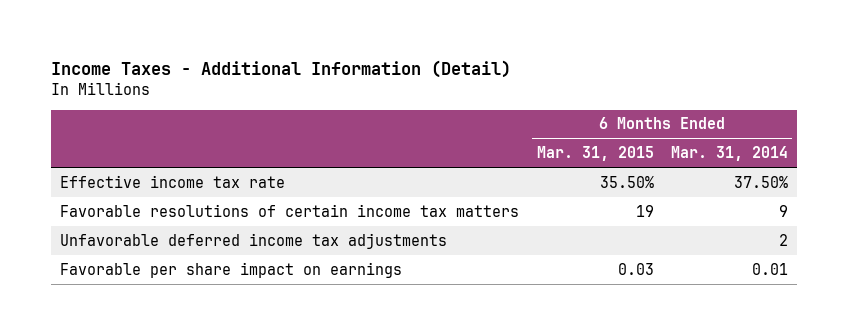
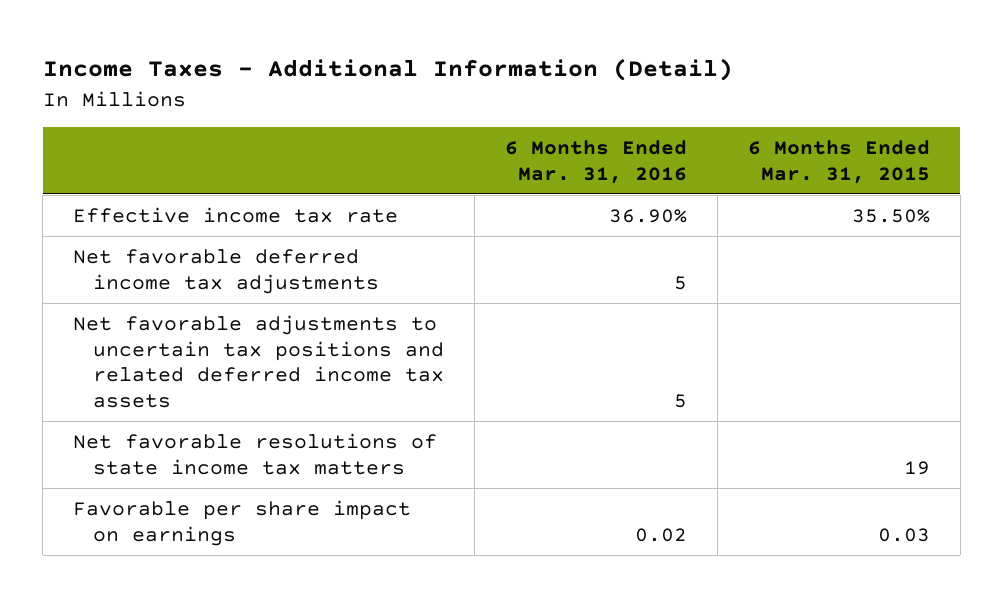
- | 6 Months Ended Mar. 31, 2015 | 6 Months Ended Mar. 31, 2014
+ | 6 Months Ended Mar. 31, 2016 | 6 Months Ended Mar. 31, 2015
- Favorable resolutions of certain income tax matters | 19 | 9
- Unfavorable deferred income tax adjustments | | 2
+ Net favorable deferred income tax adjustments | 5 |
+ Net favorable adjustments to uncertain tax positions and related deferred income tax assets | 5 |
+ Net favorable resolutions of state income tax matters | | 19

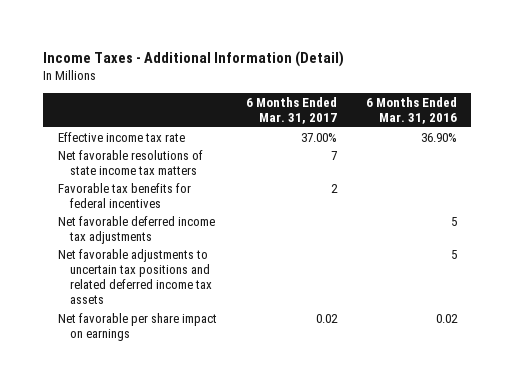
- | 6 Months Ended Mar. 31, 2016 | 6 Months Ended Mar. 31, 2015
+ | 6 Months Ended Mar. 31, 2017 | 6 Months Ended Mar. 31, 2016
moved up: Net favorable resolutions of state income tax matters | 7 |
+ Favorable tax benefits for federal incentives | 2 |
- Favorable per share impact on earnings | 0.02 | 0.03
+ Net favorable per share impact on earnings | 0.02 | 0.02

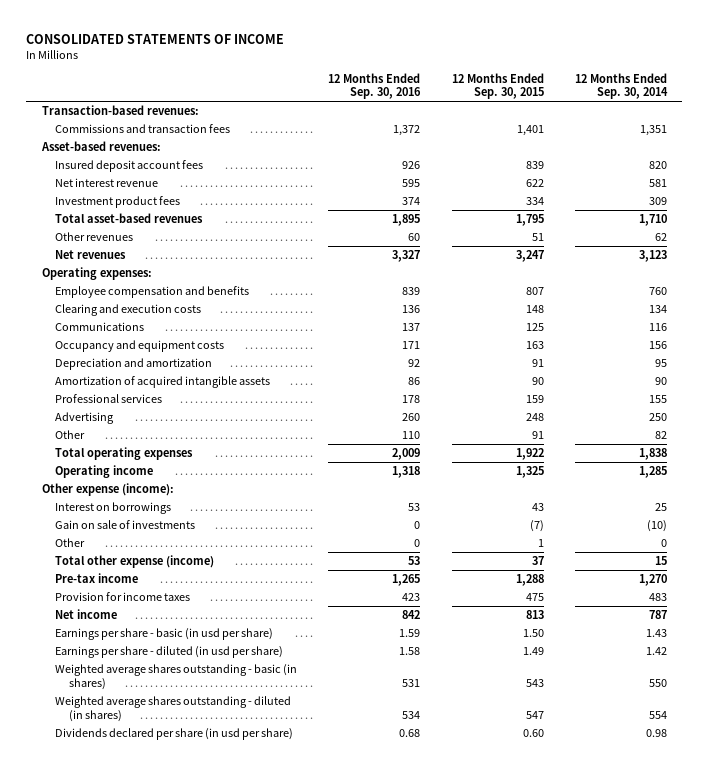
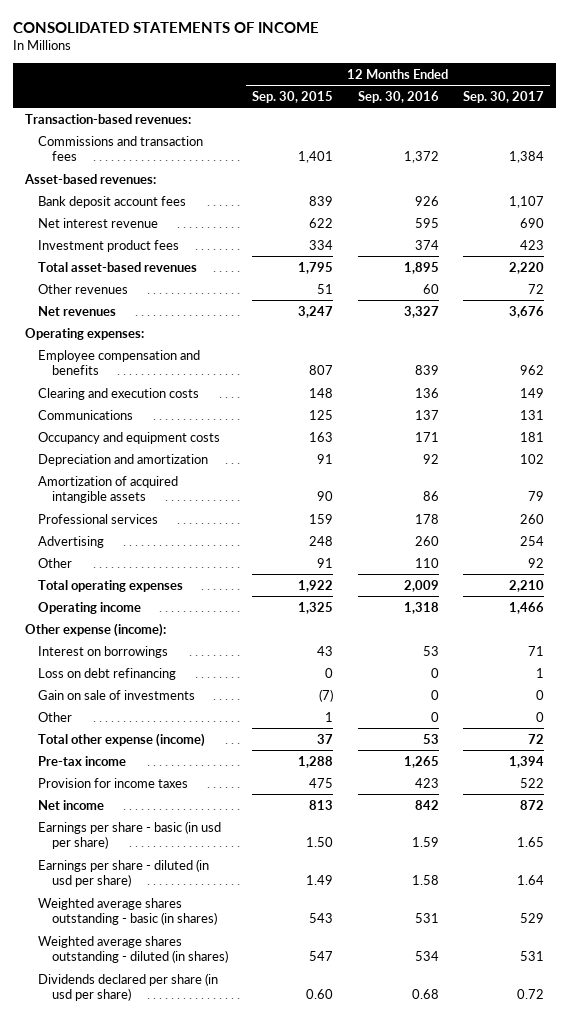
- | 12 Months Ended Sep. 30, 2016 | 12 Months Ended Sep. 30, 2015 | 12 Months Ended Sep. 30, 2014
+ | 12 Months Ended Sep. 30, 2015 | 12 Months Ended Sep. 30, 2016 | 12 Months Ended Sep. 30, 2017
- Insured deposit account fees | 926 | 839 | 820
+ Bank deposit account fees | 839 | 926 | 1,107
+ Loss on debt refinancing | 0 | 0 | 1

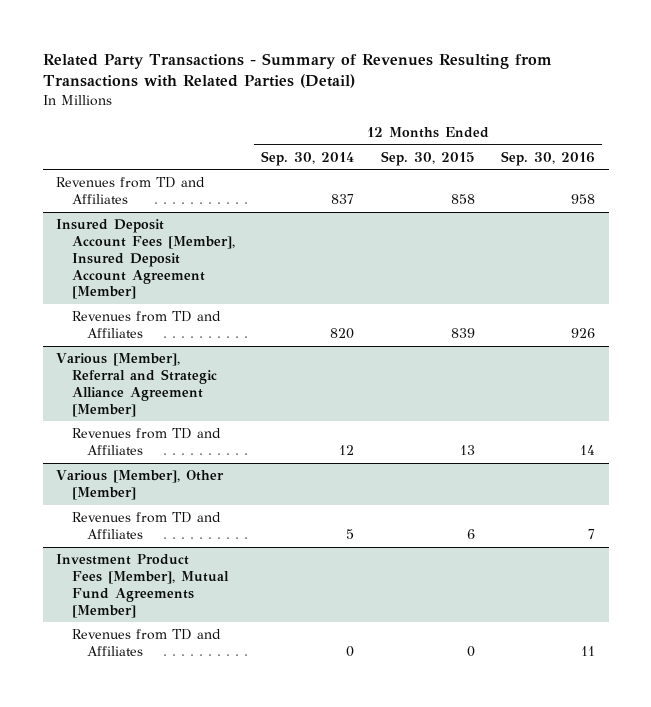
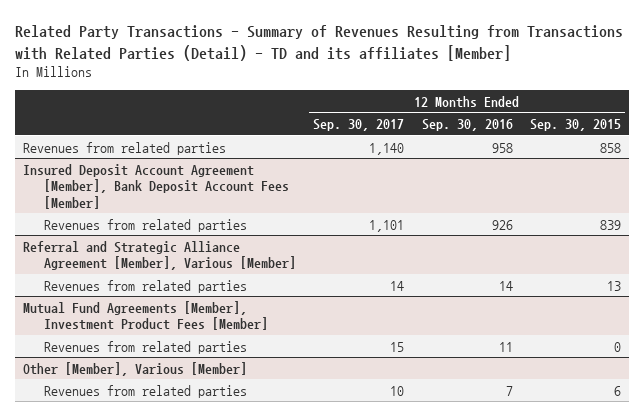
- Related Party Transactions - Summary of Revenues Resulting from Transactions with Related Parties (Detail)
+ Related Party Transactions - Summary of Revenues Resulting from Transactions with Related Parties (Detail) - TD and its affiliates [Member]
- | 12 Months Ended Sep. 30, 2014 | 12 Months Ended Sep. 30, 2015 | 12 Months Ended Sep. 30, 2016
+ | 12 Months Ended Sep. 30, 2017 | 12 Months Ended Sep. 30, 2016 | 12 Months Ended Sep. 30, 2015
- Revenues from TD and Affiliates | 837 | 858 | 958
- Insured Deposit Account Fees [Member], Insured Deposit Account Agreement [Member]
- Revenues from TD and Affiliates | 820 | 839 | 926
- Various [Member], Referral and Strategic Alliance Agreement [Member]
- Revenues from TD and Affiliates | 12 | 13 | 14
- Various [Member], Other [Member]
- Revenues from TD and Affiliates | 5 | 6 | 7
- Investment Product Fees [Member], Mutual Fund Agreements [Member]
- Revenues from TD and Affiliates | 0 | 0 | 11
+ Revenues from related parties | 1,140 | 958 | 858
+ Insured Deposit Account Agreement [Member], Bank Deposit Account Fees [Member]
+ Revenues from related parties | 1,101 | 926 | 839
+ Referral and Strategic Alliance Agreement [Member], Various [Member]
+ Revenues from related parties | 14 | 14 | 13
+ Mutual Fund Agreements [Member], Investment Product Fees [Member]
+ Revenues from related parties | 15 | 11 | 0
+ Other [Member], Various [Member]
+ Revenues from related parties | 10 | 7 | 6

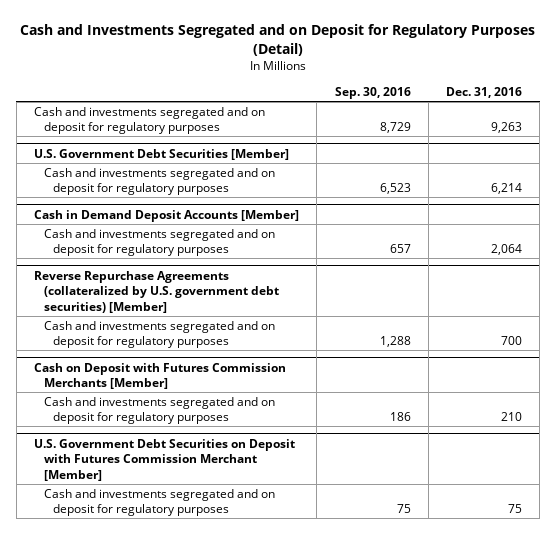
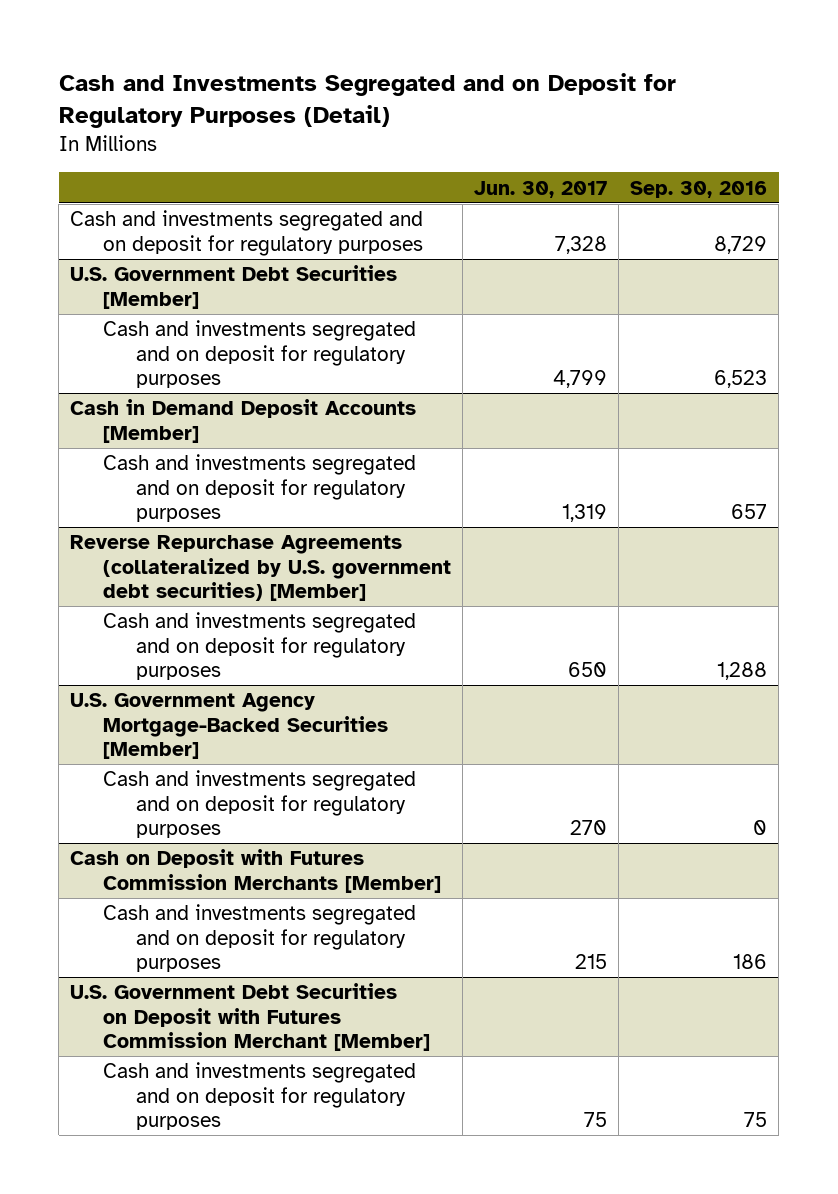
- | Sep. 30, 2016 | Dec. 31, 2016
+ | Jun. 30, 2017 | Sep. 30, 2016
+ U.S. Government Agency Mortgage-Backed Securities [Member]
+ Cash and investments segregated and on deposit for regulatory purposes | 270 | 0

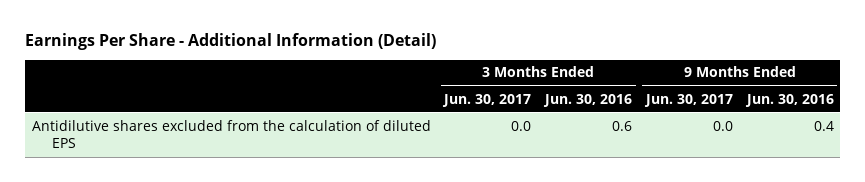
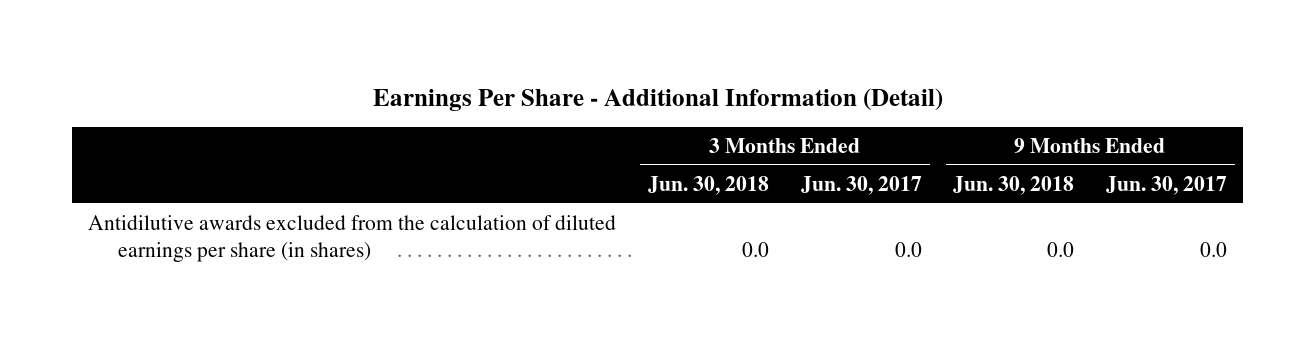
- | 3 Months Ended Jun. 30, 2017 | 3 Months Ended Jun. 30, 2016 | 9 Months Ended Jun. 30, 2017 | 9 Months Ended Jun. 30, 2016
+ | 3 Months Ended Jun. 30, 2018 | 3 Months Ended Jun. 30, 2017 | 9 Months Ended Jun. 30, 2018 | 9 Months Ended Jun. 30, 2017
- Antidilutive shares excluded from the calculation of diluted EPS | 0.0 | 0.6 | 0.0 | 0.4
+ Antidilutive awards excluded from the calculation of diluted earnings per share (in shares) | 0.0 | 0.0 | 0.0 | 0.0

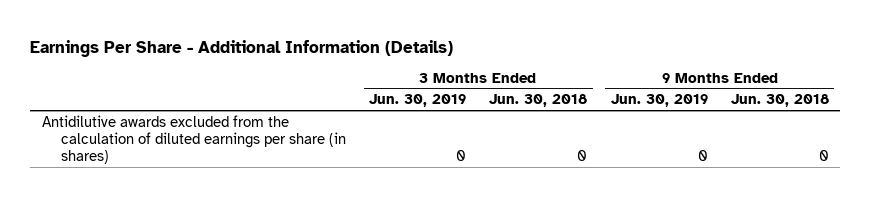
- Earnings Per Share - Additional Information (Detail)
+ Earnings Per Share - Additional Information (Details)
- | 3 Months Ended Jun. 30, 2018 | 3 Months Ended Jun. 30, 2017 | 9 Months Ended Jun. 30, 2018 | 9 Months Ended Jun. 30, 2017
+ | 3 Months Ended Jun. 30, 2019 | 3 Months Ended Jun. 30, 2018 | 9 Months Ended Jun. 30, 2019 | 9 Months Ended Jun. 30, 2018
- Antidilutive awards excluded from the calculation of diluted earnings per share (in shares) | 0.0 | 0.0 | 0.0 | 0.0
+ Antidilutive awards excluded from the calculation of diluted earnings per share (in shares) | 0 | 0 | 0 | 0

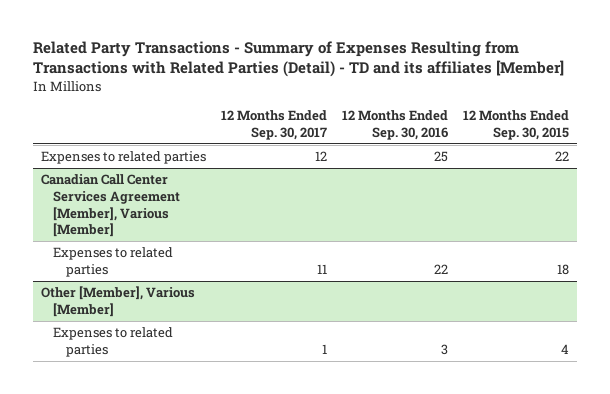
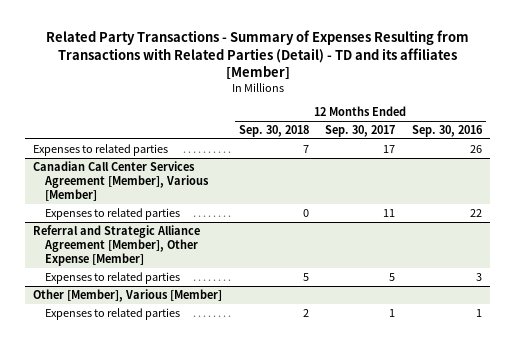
- | 12 Months Ended Sep. 30, 2017 | 12 Months Ended Sep. 30, 2016 | 12 Months Ended Sep. 30, 2015
+ | 12 Months Ended Sep. 30, 2018 | 12 Months Ended Sep. 30, 2017 | 12 Months Ended Sep. 30, 2016
- Expenses to related parties | 12 | 25 | 22
+ Expenses to related parties | 7 | 17 | 26
+ Referral and Strategic Alliance Agreement [Member], Other Expense [Member]
+ Expenses to related parties | 5 | 5 | 3
@ Other [Member], Various [Member]
- Expenses to related parties | 1 | 3 | 4
+ Expenses to related parties | 2 | 1 | 1

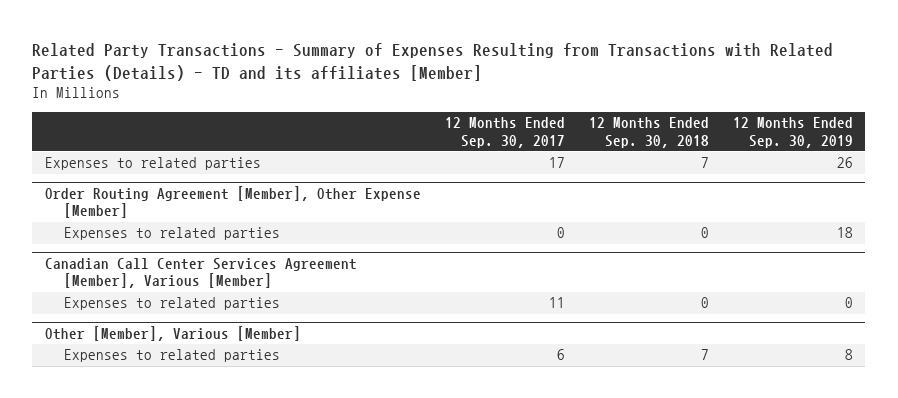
- Related Party Transactions - Summary of Expenses Resulting from Transactions with Related Parties (Detail) - TD and its affiliates [Member]
+ Related Party Transactions - Summary of Expenses Resulting from Transactions with Related Parties (Details) - TD and its affiliates [Member]
- | 12 Months Ended Sep. 30, 2018 | 12 Months Ended Sep. 30, 2017 | 12 Months Ended Sep. 30, 2016
+ | 12 Months Ended Sep. 30, 2017 | 12 Months Ended Sep. 30, 2018 | 12 Months Ended Sep. 30, 2019
+ Order Routing Agreement [Member], Other Expense [Member]
+ Expenses to related parties | 0 | 0 | 18
- Referral and Strategic Alliance Agreement [Member], Other Expense [Member]
- Expenses to related parties | 5 | 5 | 3
@ Other [Member], Various [Member]
- Expenses to related parties | 2 | 1 | 1
+ Expenses to related parties | 6 | 7 | 8

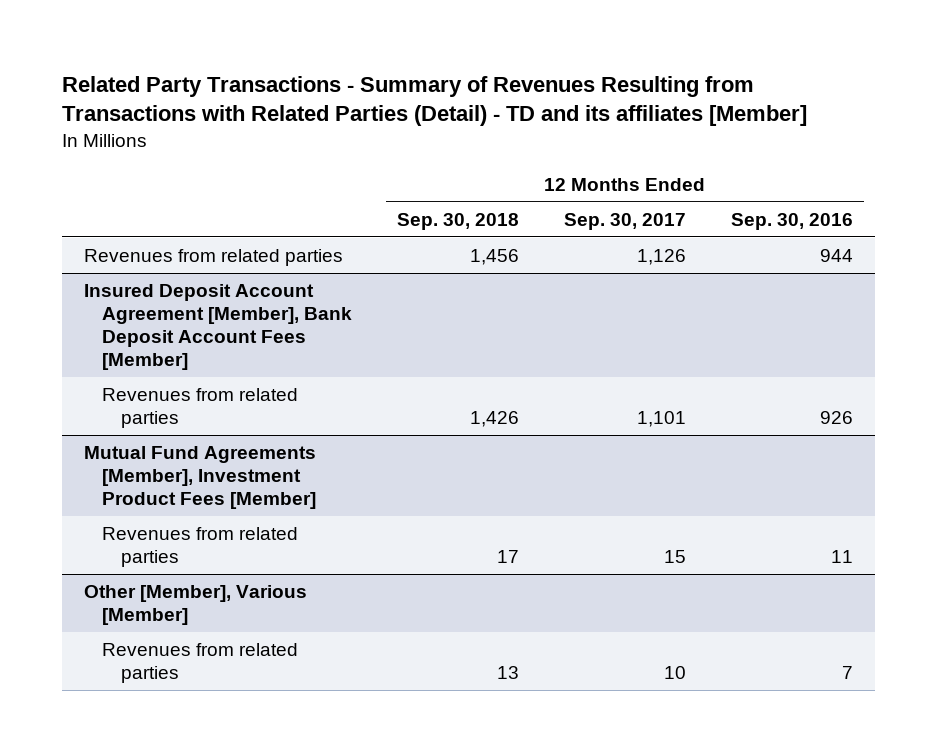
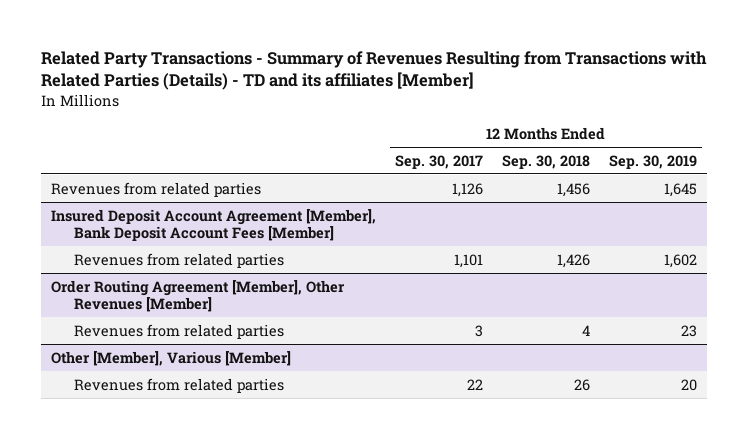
- Related Party Transactions - Summary of Revenues Resulting from Transactions with Related Parties (Detail) - TD and its affiliates [Member]
+ Related Party Transactions - Summary of Revenues Resulting from Transactions with Related Parties (Details) - TD and its affiliates [Member]
- | 12 Months Ended Sep. 30, 2018 | 12 Months Ended Sep. 30, 2017 | 12 Months Ended Sep. 30, 2016
+ | 12 Months Ended Sep. 30, 2017 | 12 Months Ended Sep. 30, 2018 | 12 Months Ended Sep. 30, 2019
- Mutual Fund Agreements [Member], Investment Product Fees [Member]
- Revenues from related parties | 17 | 15 | 11
+ Order Routing Agreement [Member], Other Revenues [Member]
+ Revenues from related parties | 3 | 4 | 23
@ Other [Member], Various [Member]
- Revenues from related parties | 13 | 10 | 7
+ Revenues from related parties | 22 | 26 | 20

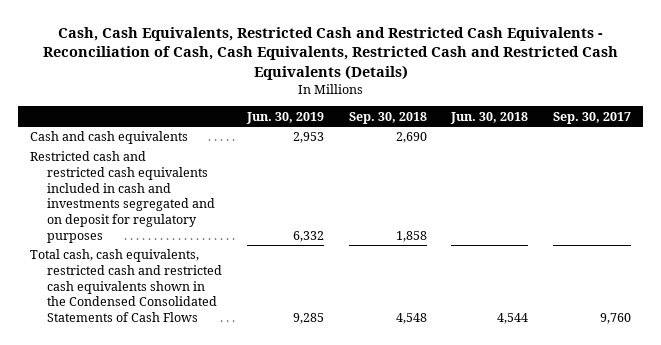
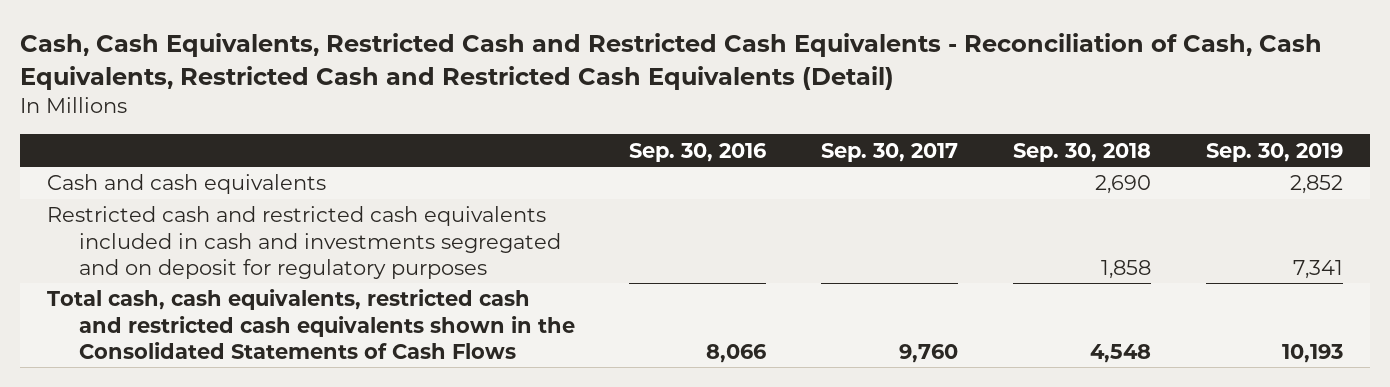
- Cash, Cash Equivalents, Restricted Cash and Restricted Cash Equivalents - Reconciliation of Cash, Cash Equivalents, Restricted Cash and Restricted Cash Equivalents (Details)
+ Cash, Cash Equivalents, Restricted Cash and Restricted Cash Equivalents - Reconciliation of Cash, Cash Equivalents, Restricted Cash and Restricted Cash Equivalents (Detail)
- | Jun. 30, 2019 | Sep. 30, 2018 | Jun. 30, 2018 | Sep. 30, 2017
+ | Sep. 30, 2016 | Sep. 30, 2017 | Sep. 30, 2018 | Sep. 30, 2019
- Total cash, cash equivalents, restricted cash and restricted cash equivalents shown in the Condensed Consolidated Statements of Cash Flows | 9,285 | 4,548 | 4,544 | 9,760
+ Total cash, cash equivalents, restricted cash and restricted cash equivalents shown in the Consolidated Statements of Cash Flows | 8,066 | 9,760 | 4,548 | 10,193

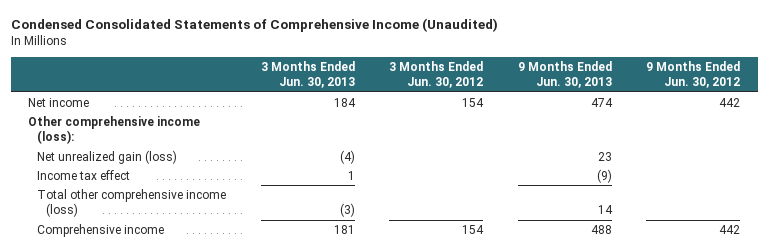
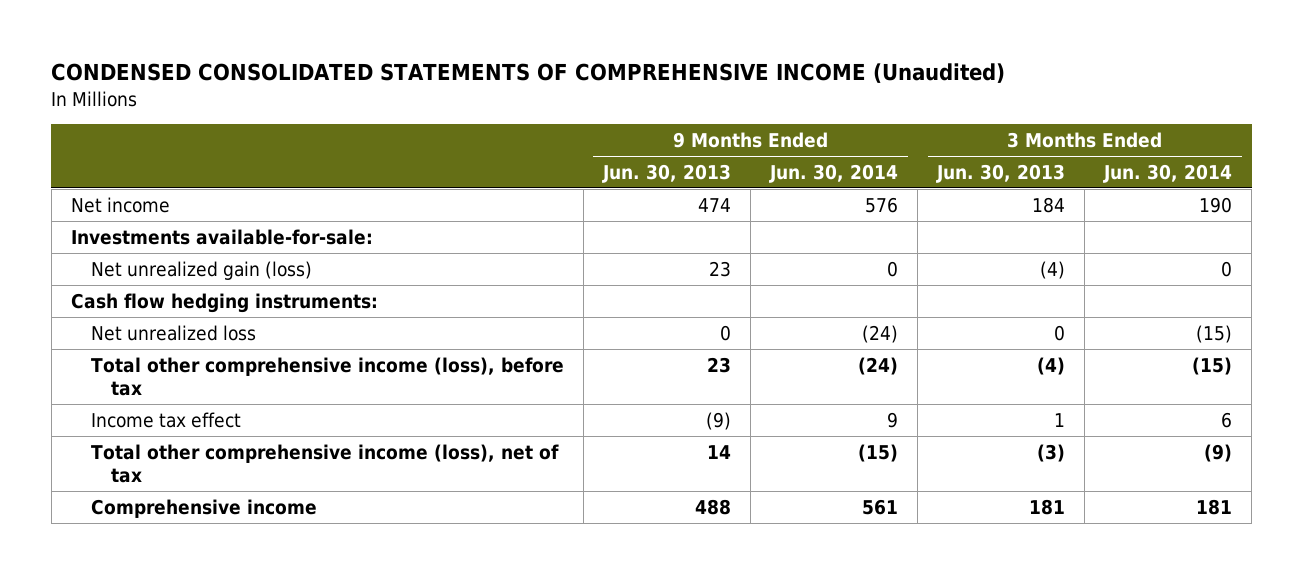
- Condensed Consolidated Statements of Comprehensive Income (Unaudited)
+ CONDENSED CONSOLIDATED STATEMENTS OF COMPREHENSIVE INCOME (Unaudited)
- | 3 Months Ended Jun. 30, 2013 | 3 Months Ended Jun. 30, 2012 | 9 Months Ended Jun. 30, 2013 | 9 Months Ended Jun. 30, 2012
+ | 9 Months Ended Jun. 30, 2013 | 9 Months Ended Jun. 30, 2014 | 3 Months Ended Jun. 30, 2013 | 3 Months Ended Jun. 30, 2014
- Other comprehensive income (loss):
+ Investments available-for-sale:
+ Cash flow hedging instruments:
+ Net unrealized loss | 0 | (24) | 0 | (15)
+ Total other comprehensive income (loss), before tax | 23 | (24) | (4) | (15)
- Total other comprehensive income (loss) | (3) | | 14 |
+ Total other comprehensive income (loss), net of tax | 14 | (15) | (3) | (9)

